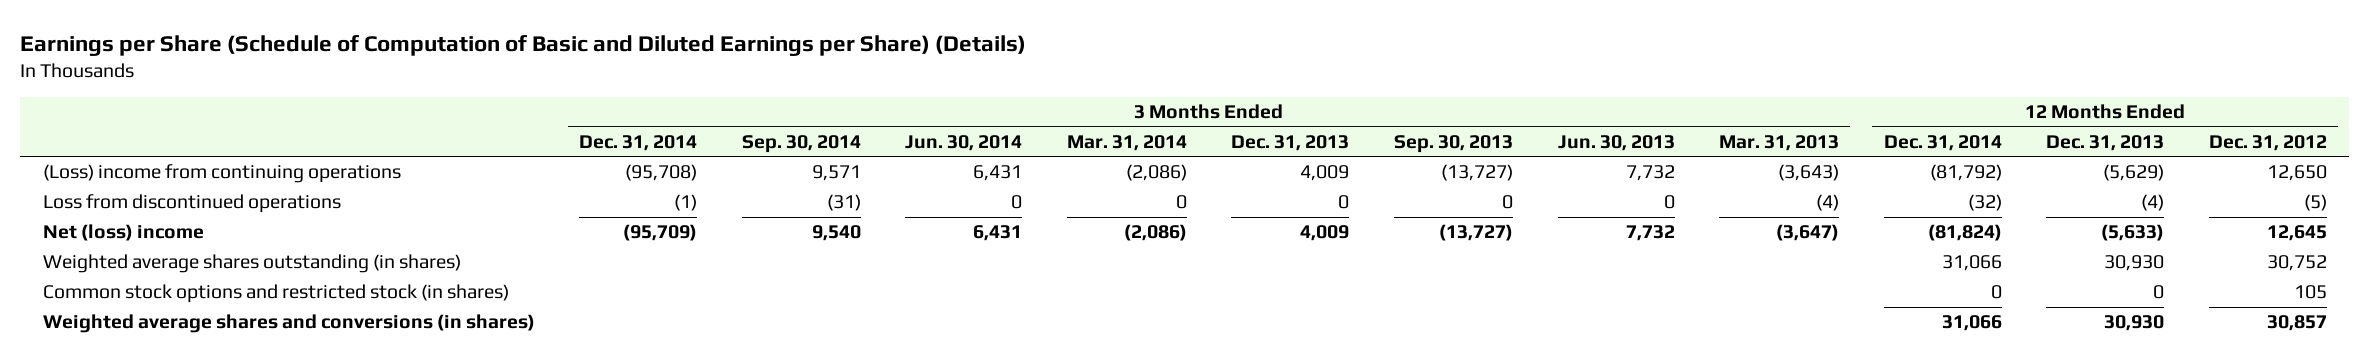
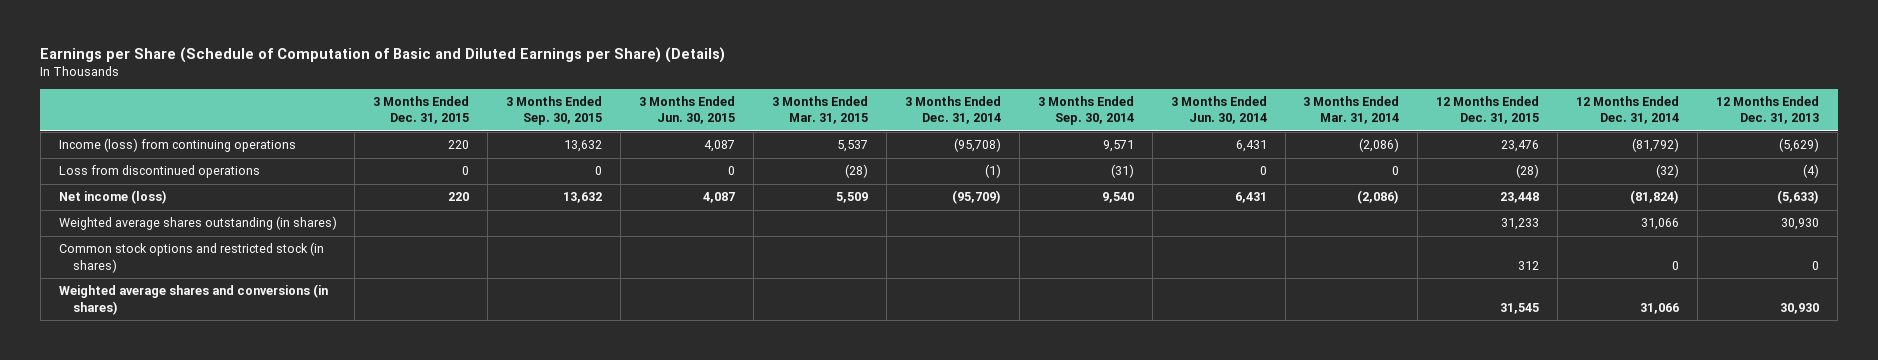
- | 3 Months Ended Dec. 31, 2014 | 3 Months Ended Sep. 30, 2014 | 3 Months Ended Jun. 30, 2014 | 3 Months Ended Mar. 31, 2014 | 3 Months Ended Dec. 31, 2013 | 3 Months Ended Sep. 30, 2013 | 3 Months Ended Jun. 30, 2013 | 3 Months Ended Mar. 31, 2013 | 12 Months Ended Dec. 31, 2014 | 12 Months Ended Dec. 31, 2013 | 12 Months Ended Dec. 31, 2012
+ | 3 Months Ended Dec. 31, 2015 | 3 Months Ended Sep. 30, 2015 | 3 Months Ended Jun. 30, 2015 | 3 Months Ended Mar. 31, 2015 | 3 Months Ended Dec. 31, 2014 | 3 Months Ended Sep. 30, 2014 | 3 Months Ended Jun. 30, 2014 | 3 Months Ended Mar. 31, 2014 | 12 Months Ended Dec. 31, 2015 | 12 Months Ended Dec. 31, 2014 | 12 Months Ended Dec. 31, 2013
- (Loss) income from continuing operations | (95,708) | 9,571 | 6,431 | (2,086) | 4,009 | (13,727) | 7,732 | (3,643) | (81,792) | (5,629) | 12,650
+ Income (loss) from continuing operations | 220 | 13,632 | 4,087 | 5,537 | (95,708) | 9,571 | 6,431 | (2,086) | 23,476 | (81,792) | (5,629)
- Net (loss) income | (95,709) | 9,540 | 6,431 | (2,086) | 4,009 | (13,727) | 7,732 | (3,647) | (81,824) | (5,633) | 12,645
+ Net income (loss) | 220 | 13,632 | 4,087 | 5,509 | (95,709) | 9,540 | 6,431 | (2,086) | 23,448 | (81,824) | (5,633)

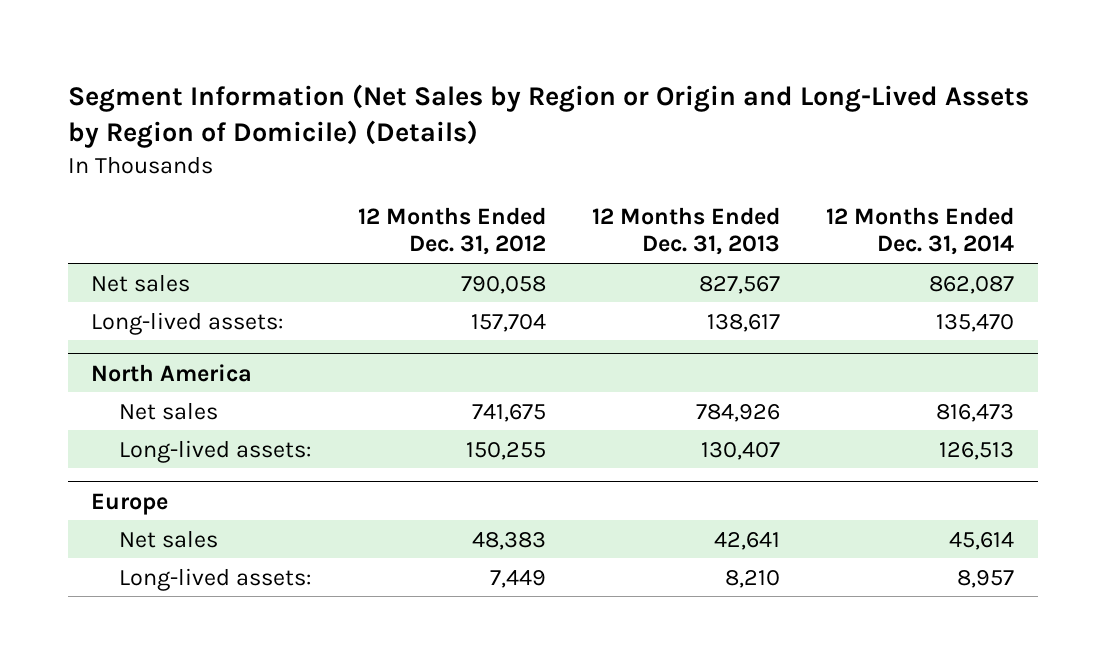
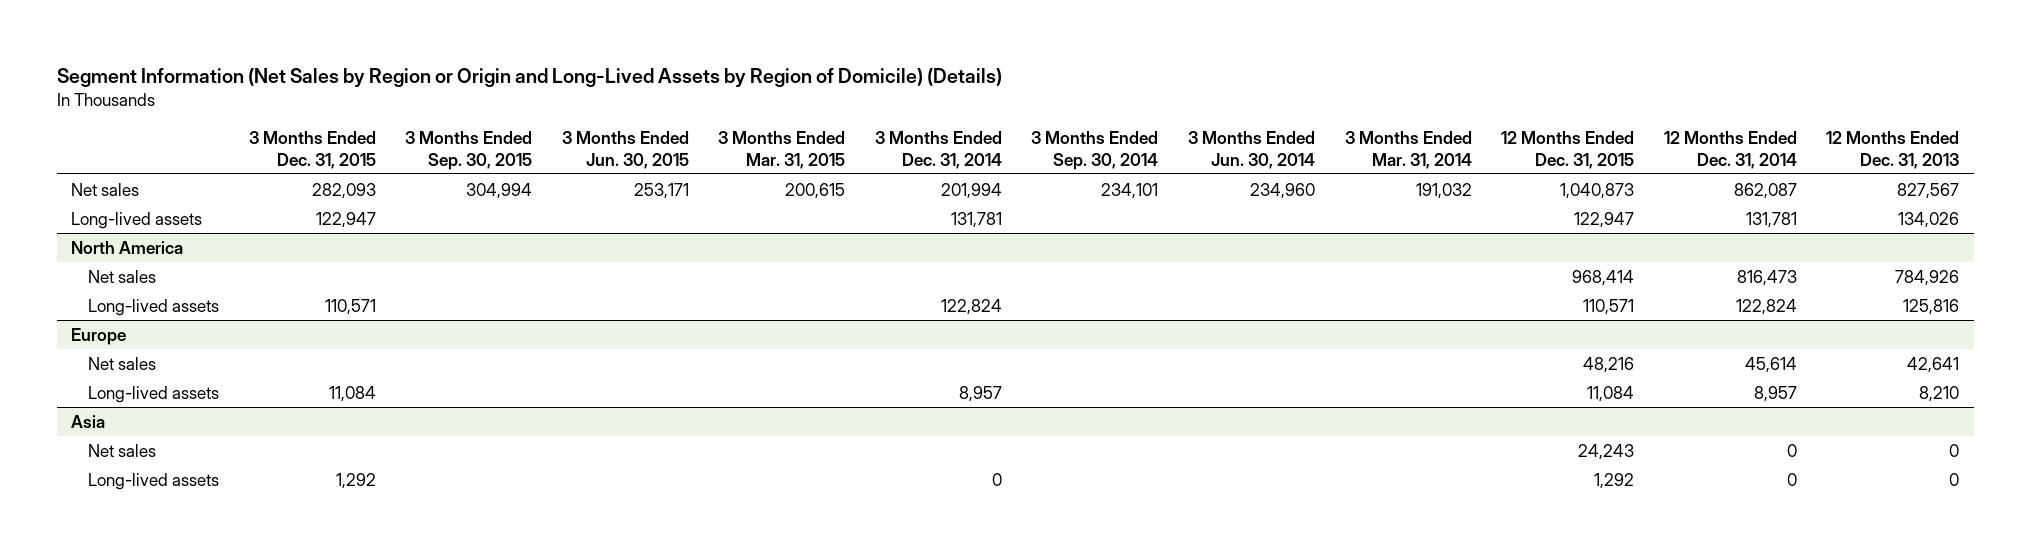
- | 12 Months Ended Dec. 31, 2012 | 12 Months Ended Dec. 31, 2013 | 12 Months Ended Dec. 31, 2014
+ | 3 Months Ended Dec. 31, 2015 | 3 Months Ended Sep. 30, 2015 | 3 Months Ended Jun. 30, 2015 | 3 Months Ended Mar. 31, 2015 | 3 Months Ended Dec. 31, 2014 | 3 Months Ended Sep. 30, 2014 | 3 Months Ended Jun. 30, 2014 | 3 Months Ended Mar. 31, 2014 | 12 Months Ended Dec. 31, 2015 | 12 Months Ended Dec. 31, 2014 | 12 Months Ended Dec. 31, 2013
- Long-lived assets: | 157,704 | 138,617 | 135,470
+ Long-lived assets | 122,947 | | | | 131,781 | | | | 122,947 | 131,781 | 134,026
@ North America
- Long-lived assets: | 150,255 | 130,407 | 126,513
+ Long-lived assets | 110,571 | | | | 122,824 | | | | 110,571 | 122,824 | 125,816
@ Europe
- Long-lived assets: | 7,449 | 8,210 | 8,957
+ Long-lived assets | 11,084 | | | | 8,957 | | | | 11,084 | 8,957 | 8,210
+ Asia
+ Net sales | | | | | | | | | 24,243 | 0 | 0
+ Long-lived assets | 1,292 | | | | 0 | | | | 1,292 | 0 | 0

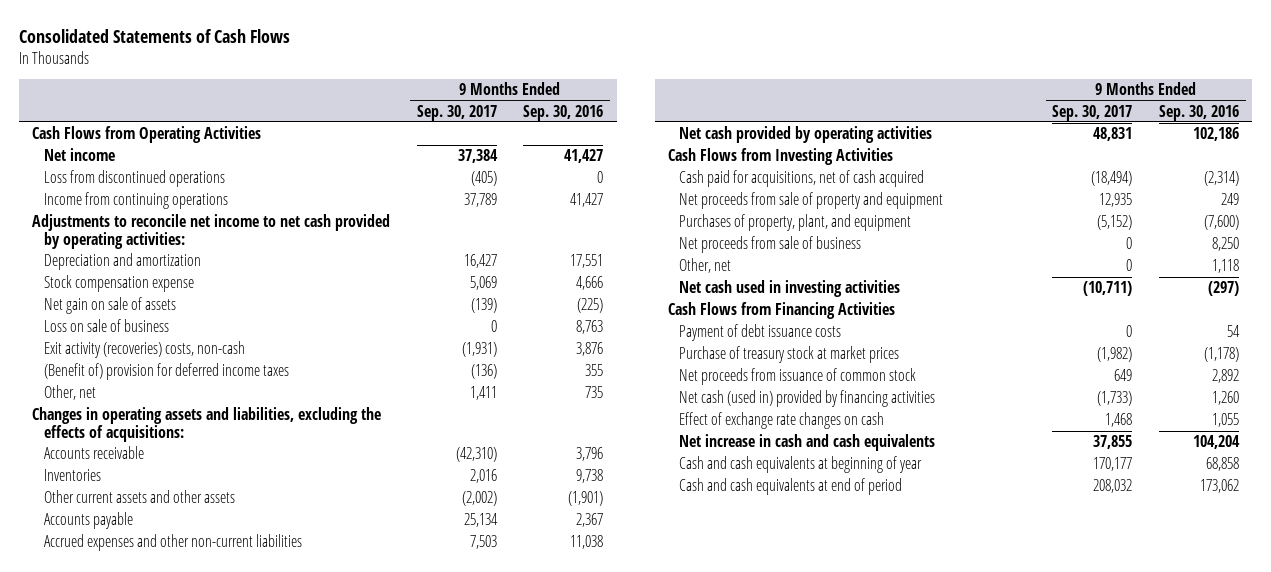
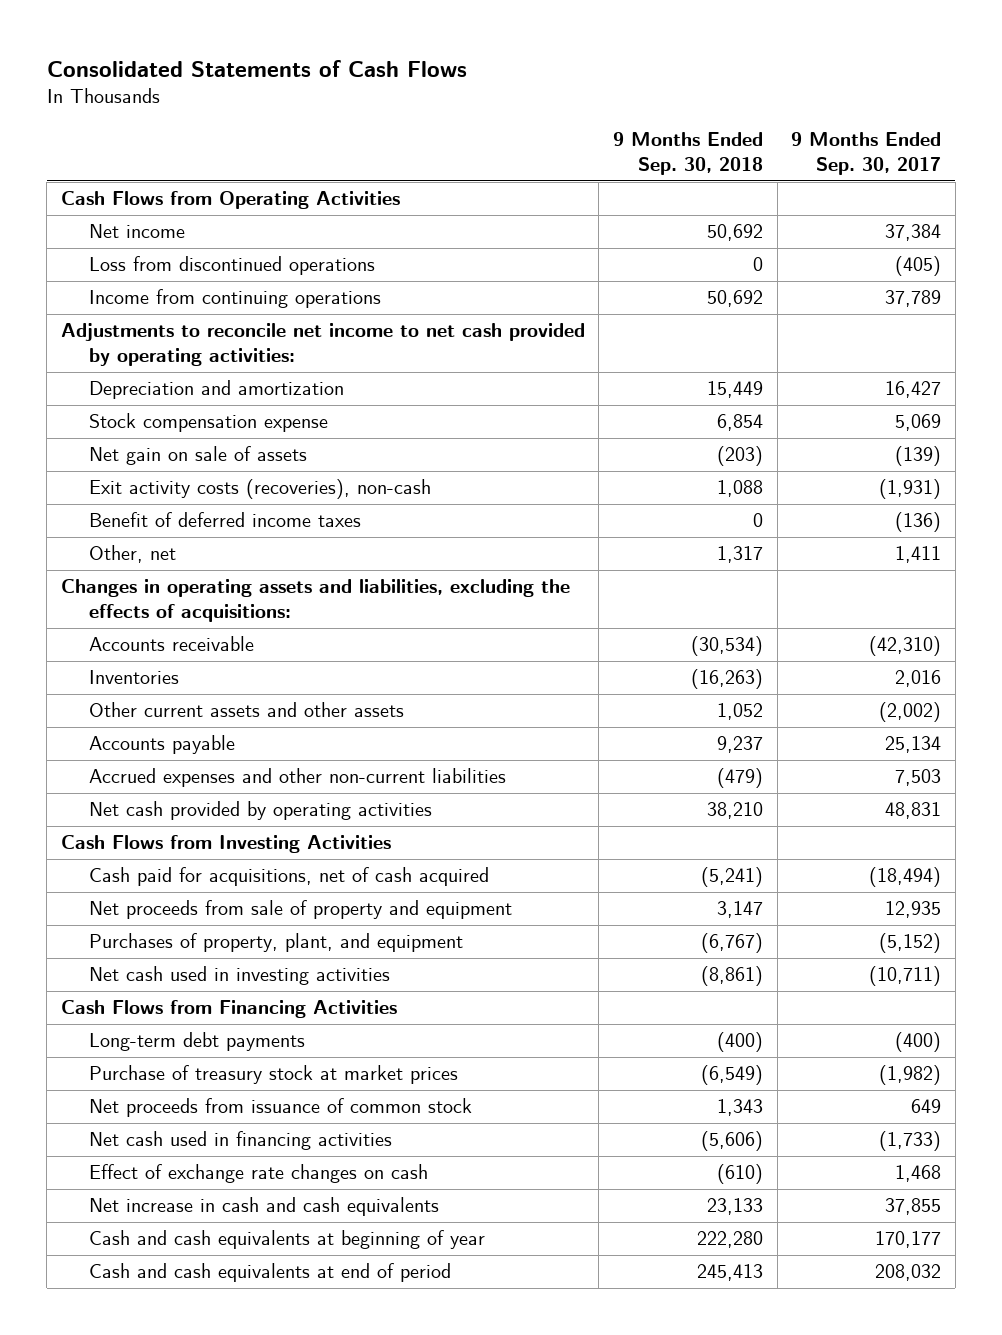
- | 9 Months Ended Sep. 30, 2017 | 9 Months Ended Sep. 30, 2016
+ | 9 Months Ended Sep. 30, 2018 | 9 Months Ended Sep. 30, 2017
- Loss on sale of business | 0 | 8,763
- Exit activity (recoveries) costs, non-cash | (1,931) | 3,876
- (Benefit of) provision for deferred income taxes | (136) | 355
+ Exit activity costs (recoveries), non-cash | 1,088 | (1,931)
+ Benefit of deferred income taxes | 0 | (136)
- Net proceeds from sale of business | 0 | 8,250
- Other, net | 0 | 1,118
- Payment of debt issuance costs | 0 | 54
+ Long-term debt payments | (400) | (400)
- Net cash (used in) provided by financing activities | (1,733) | 1,260
+ Net cash used in financing activities | (5,606) | (1,733)

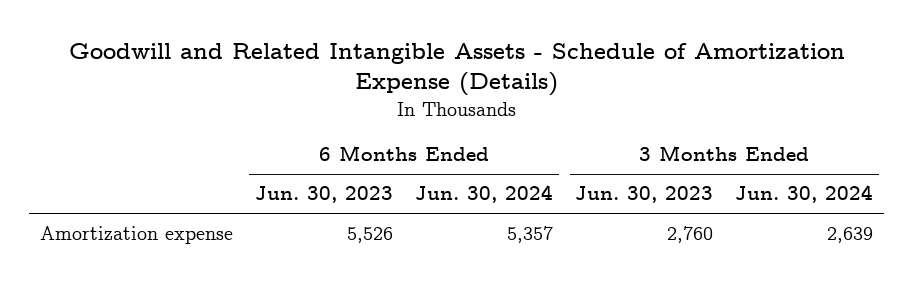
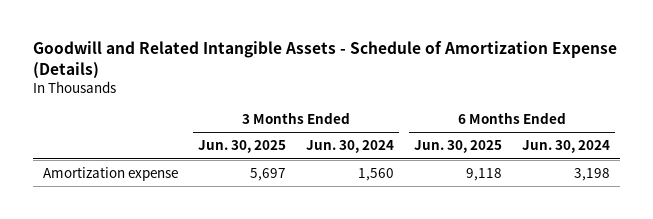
- | 6 Months Ended Jun. 30, 2023 | 6 Months Ended Jun. 30, 2024 | 3 Months Ended Jun. 30, 2023 | 3 Months Ended Jun. 30, 2024
+ | 3 Months Ended Jun. 30, 2025 | 3 Months Ended Jun. 30, 2024 | 6 Months Ended Jun. 30, 2025 | 6 Months Ended Jun. 30, 2024
- Amortization expense | 5,526 | 5,357 | 2,760 | 2,639
+ Amortization expense | 5,697 | 1,560 | 9,118 | 3,198

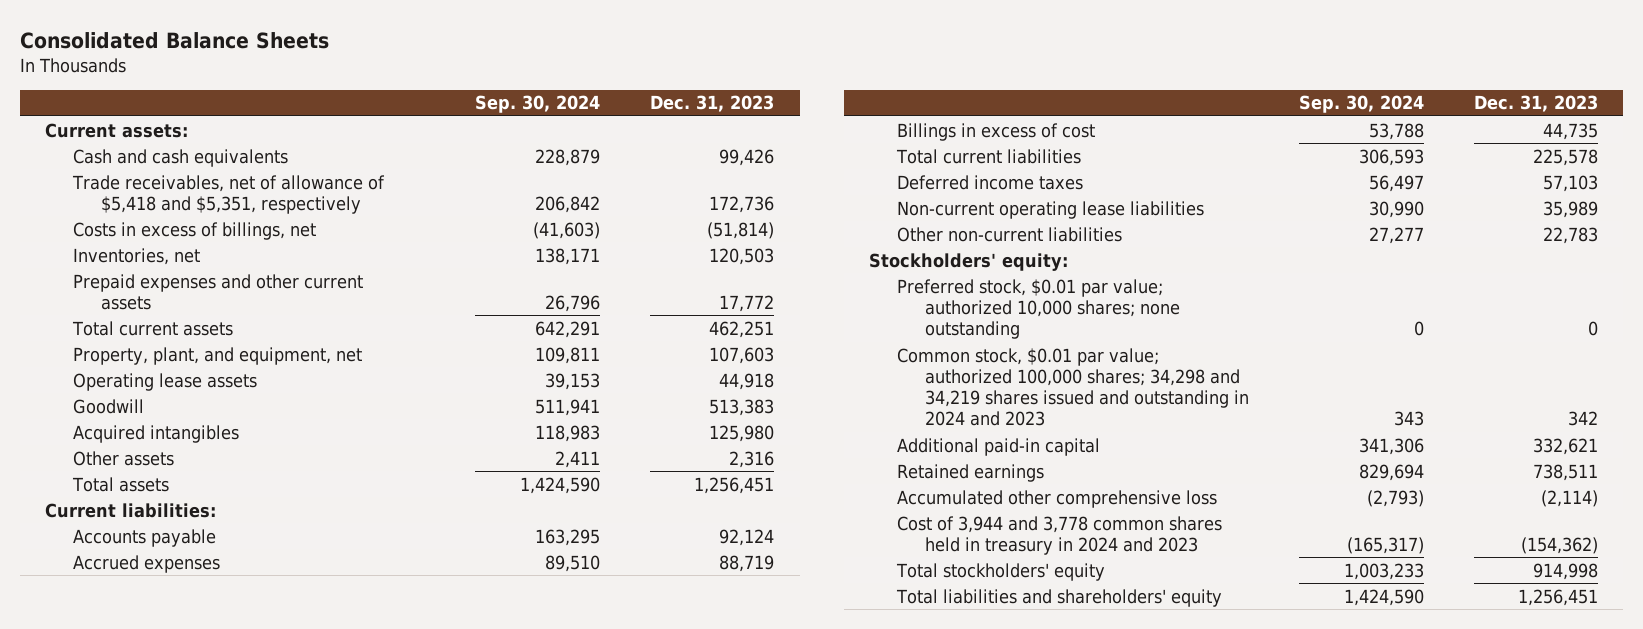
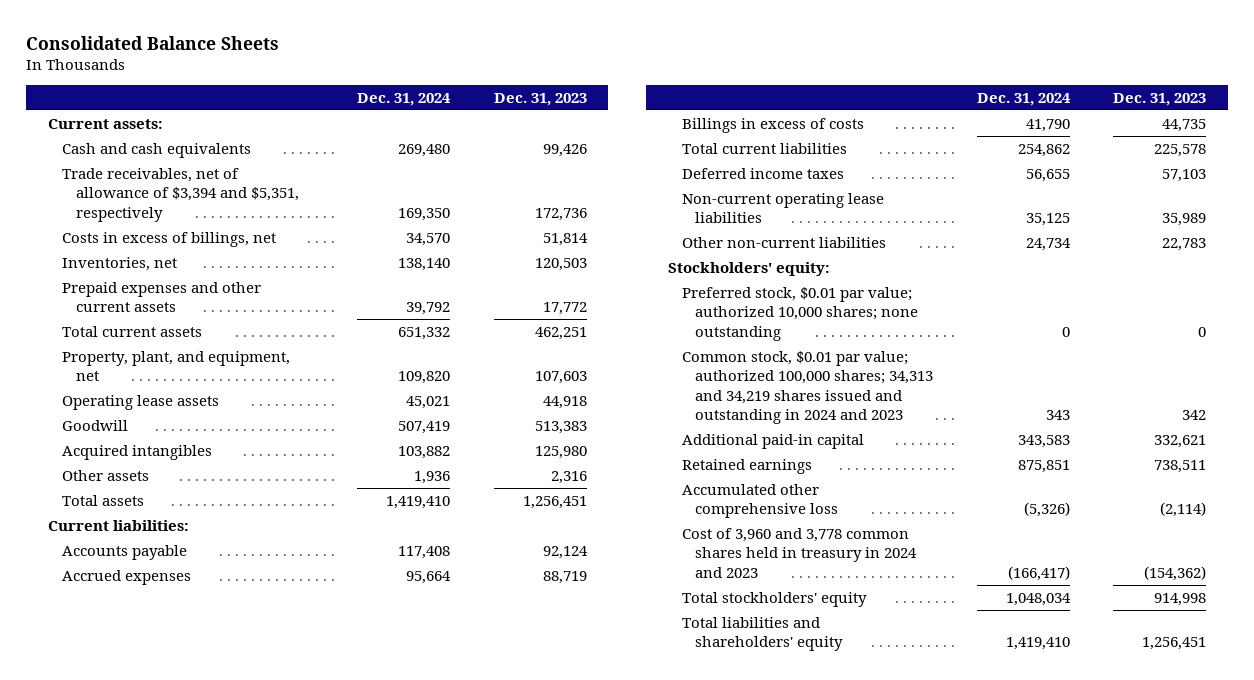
- | Sep. 30, 2024 | Dec. 31, 2023
+ | Dec. 31, 2024 | Dec. 31, 2023
- Trade receivables, net of allowance of $5,418 and $5,351, respectively | 206,842 | 172,736
- Costs in excess of billings, net | (41,603) | (51,814)
+ Trade receivables, net of allowance of $3,394 and $5,351, respectively | 169,350 | 172,736
+ Costs in excess of billings, net | 34,570 | 51,814
- Billings in excess of cost | 53,788 | 44,735
+ Billings in excess of costs | 41,790 | 44,735
- Common stock, $0.01 par value; authorized 100,000 shares; 34,298 and 34,219 shares issued and outstanding in 2024 and 2023 | 343 | 342
+ Common stock, $0.01 par value; authorized 100,000 shares; 34,313 and 34,219 shares issued and outstanding in 2024 and 2023 | 343 | 342
- Cost of 3,944 and 3,778 common shares held in treasury in 2024 and 2023 | (165,317) | (154,362)
+ Cost of 3,960 and 3,778 common shares held in treasury in 2024 and 2023 | (166,417) | (154,362)

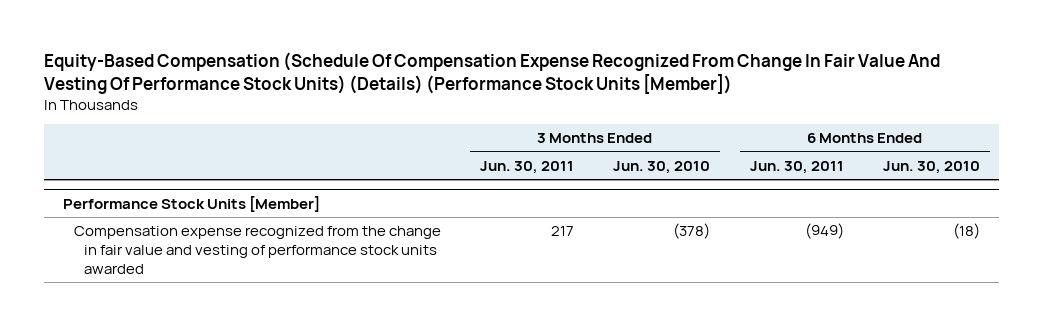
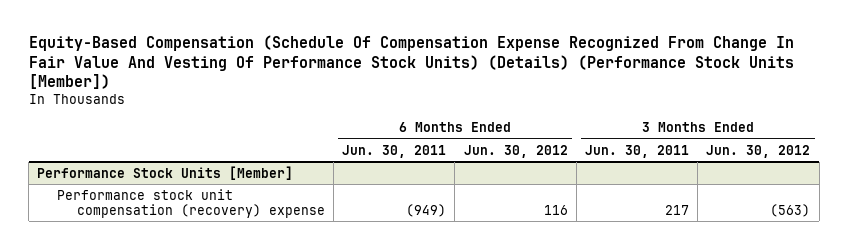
- | 3 Months Ended Jun. 30, 2011 | 3 Months Ended Jun. 30, 2010 | 6 Months Ended Jun. 30, 2011 | 6 Months Ended Jun. 30, 2010
+ | 6 Months Ended Jun. 30, 2011 | 6 Months Ended Jun. 30, 2012 | 3 Months Ended Jun. 30, 2011 | 3 Months Ended Jun. 30, 2012
@ Performance Stock Units [Member]
- Compensation expense recognized from the change in fair value and vesting of performance stock units awarded | 217 | (378) | (949) | (18)
+ Performance stock unit compensation (recovery) expense | (949) | 116 | 217 | (563)

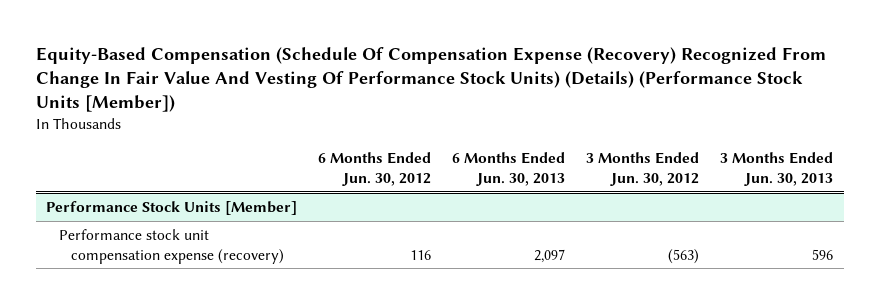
- Equity-Based Compensation (Schedule Of Compensation Expense Recognized From Change In Fair Value And Vesting Of Performance Stock Units) (Details) (Performance Stock Units [Member])
+ Equity-Based Compensation (Schedule Of Compensation Expense (Recovery) Recognized From Change In Fair Value And Vesting Of Performance Stock Units) (Details) (Performance Stock Units [Member])
- | 6 Months Ended Jun. 30, 2011 | 6 Months Ended Jun. 30, 2012 | 3 Months Ended Jun. 30, 2011 | 3 Months Ended Jun. 30, 2012
+ | 6 Months Ended Jun. 30, 2012 | 6 Months Ended Jun. 30, 2013 | 3 Months Ended Jun. 30, 2012 | 3 Months Ended Jun. 30, 2013
@ Performance Stock Units [Member]
- Performance stock unit compensation (recovery) expense | (949) | 116 | 217 | (563)
+ Performance stock unit compensation expense (recovery) | 116 | 2,097 | (563) | 596

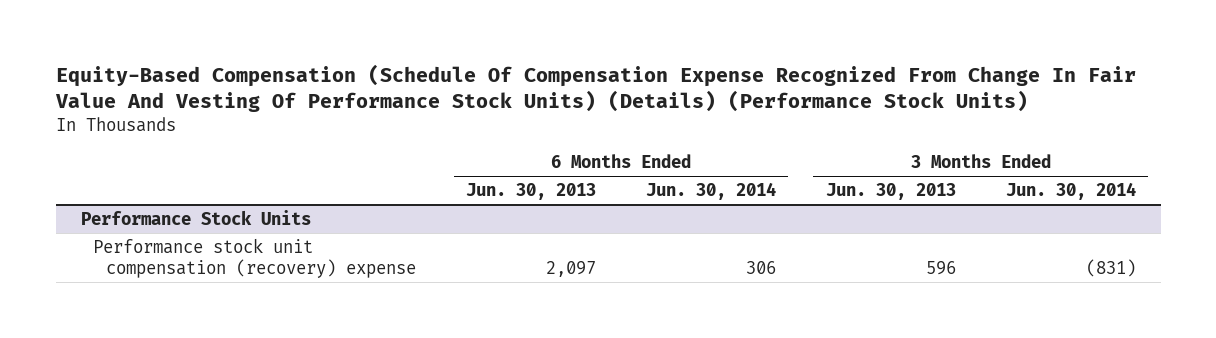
- Equity-Based Compensation (Schedule Of Compensation Expense (Recovery) Recognized From Change In Fair Value And Vesting Of Performance Stock Units) (Details) (Performance Stock Units [Member])
+ Equity-Based Compensation (Schedule Of Compensation Expense Recognized From Change In Fair Value And Vesting Of Performance Stock Units) (Details) (Performance Stock Units)
- | 6 Months Ended Jun. 30, 2012 | 6 Months Ended Jun. 30, 2013 | 3 Months Ended Jun. 30, 2012 | 3 Months Ended Jun. 30, 2013
+ | 6 Months Ended Jun. 30, 2013 | 6 Months Ended Jun. 30, 2014 | 3 Months Ended Jun. 30, 2013 | 3 Months Ended Jun. 30, 2014
- Performance Stock Units [Member]
- Performance stock unit compensation expense (recovery) | 116 | 2,097 | (563) | 596
+ Performance Stock Units
+ Performance stock unit compensation (recovery) expense | 2,097 | 306 | 596 | (831)

